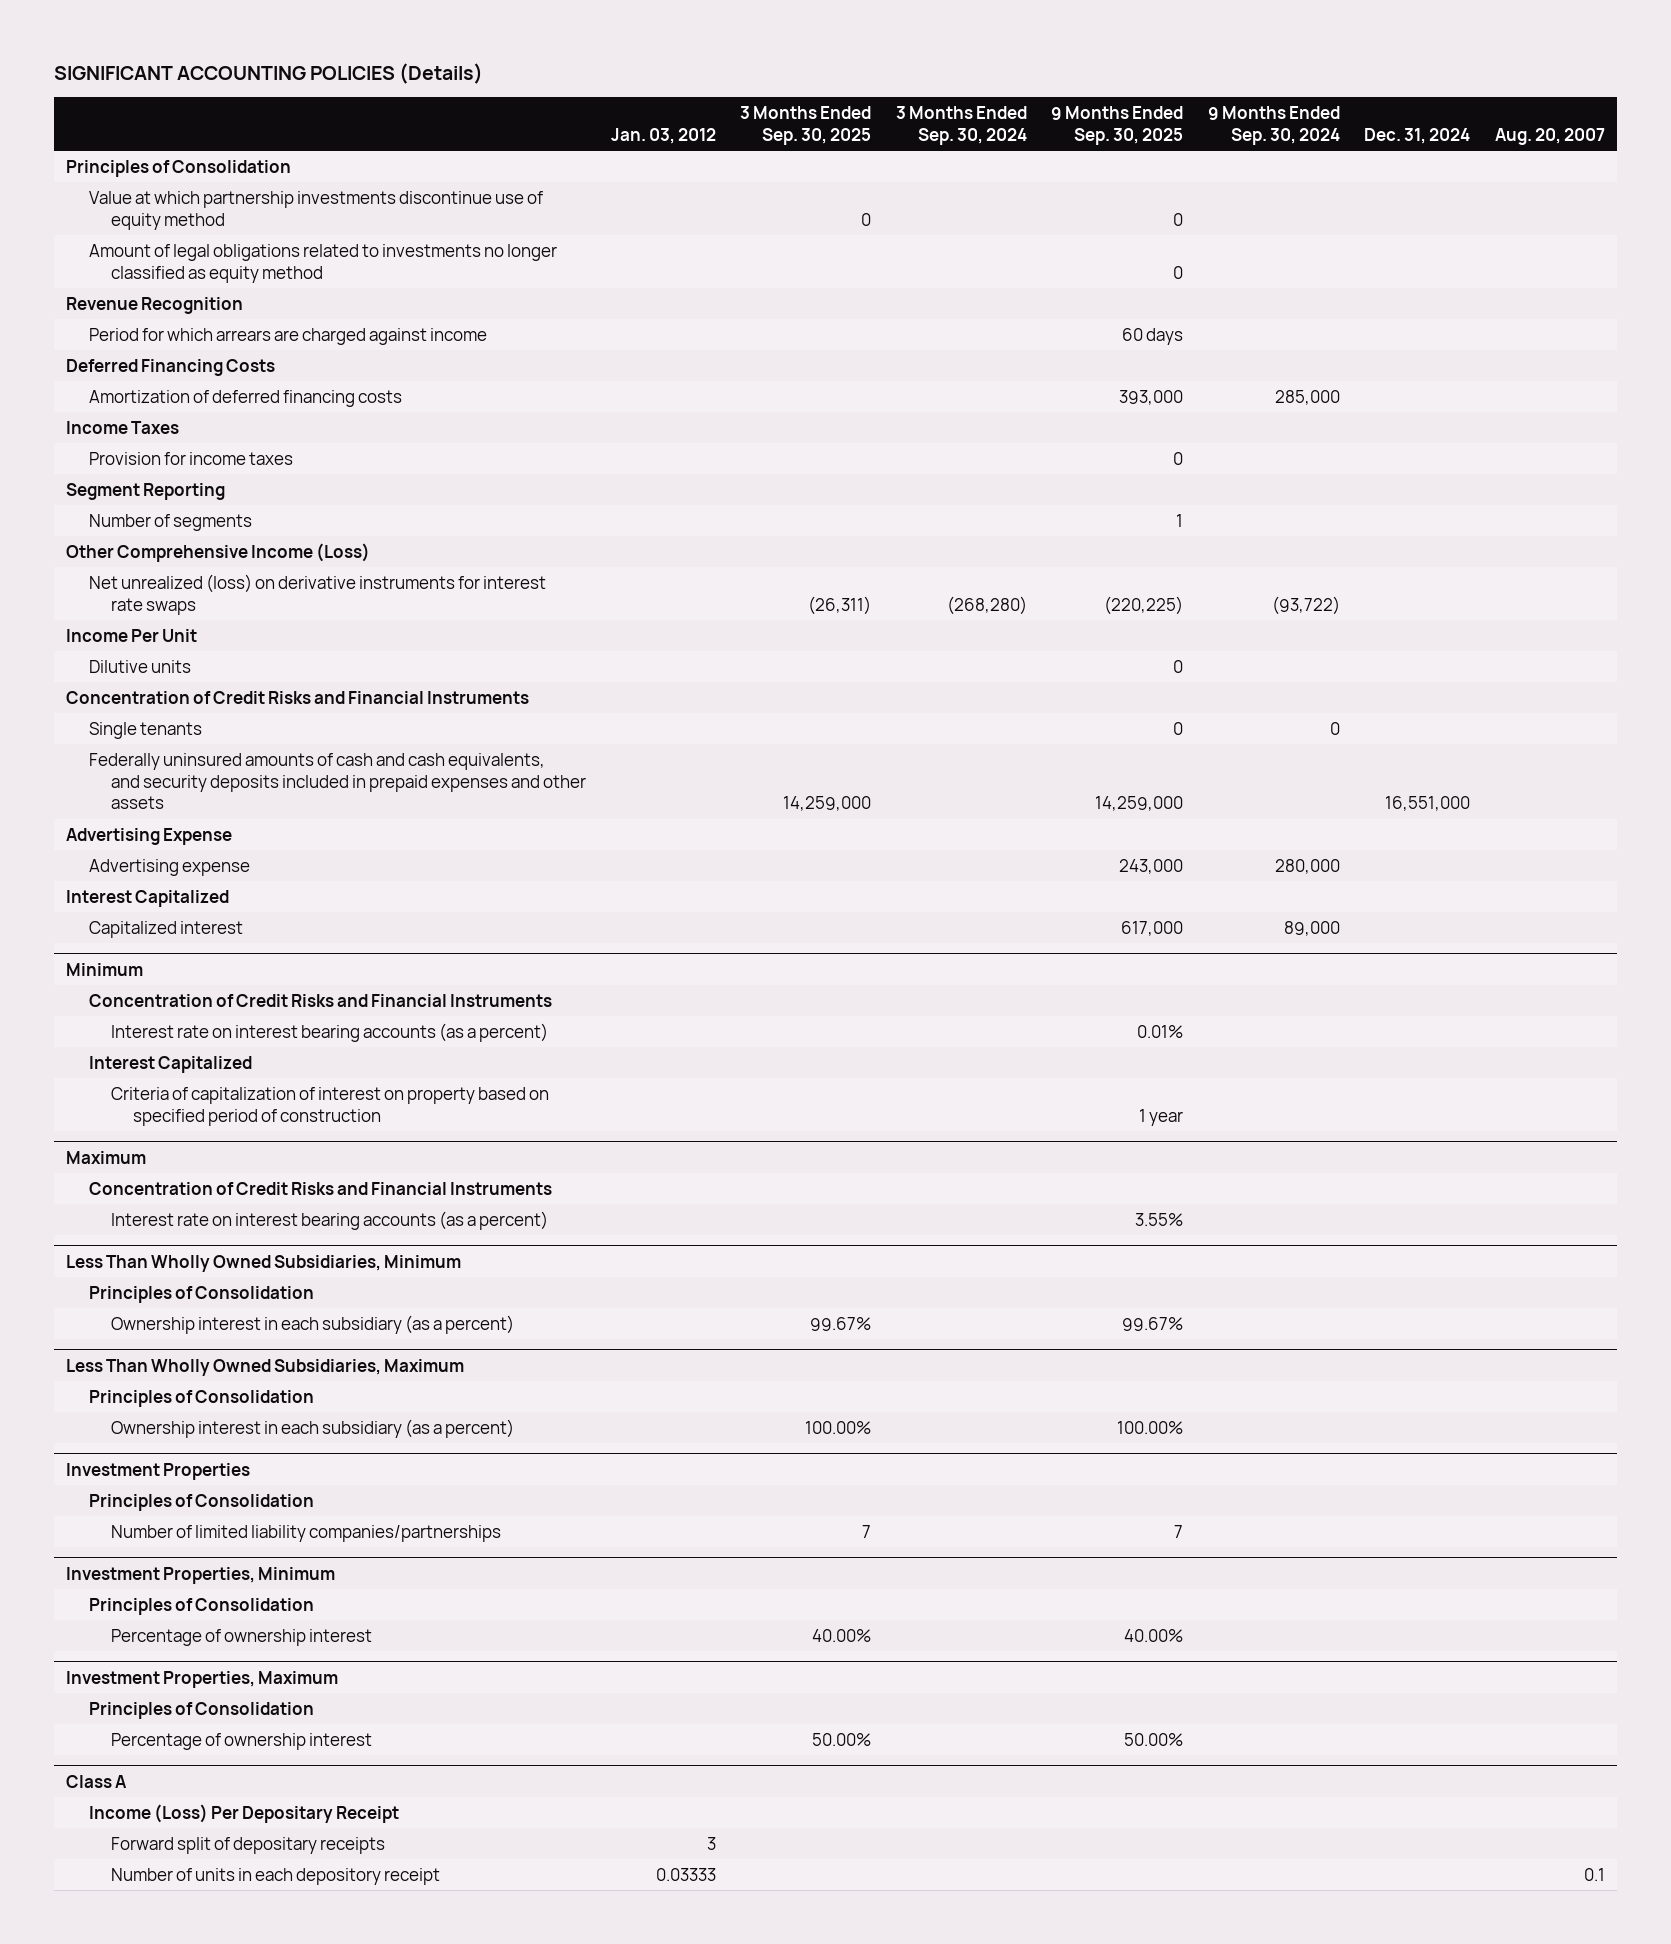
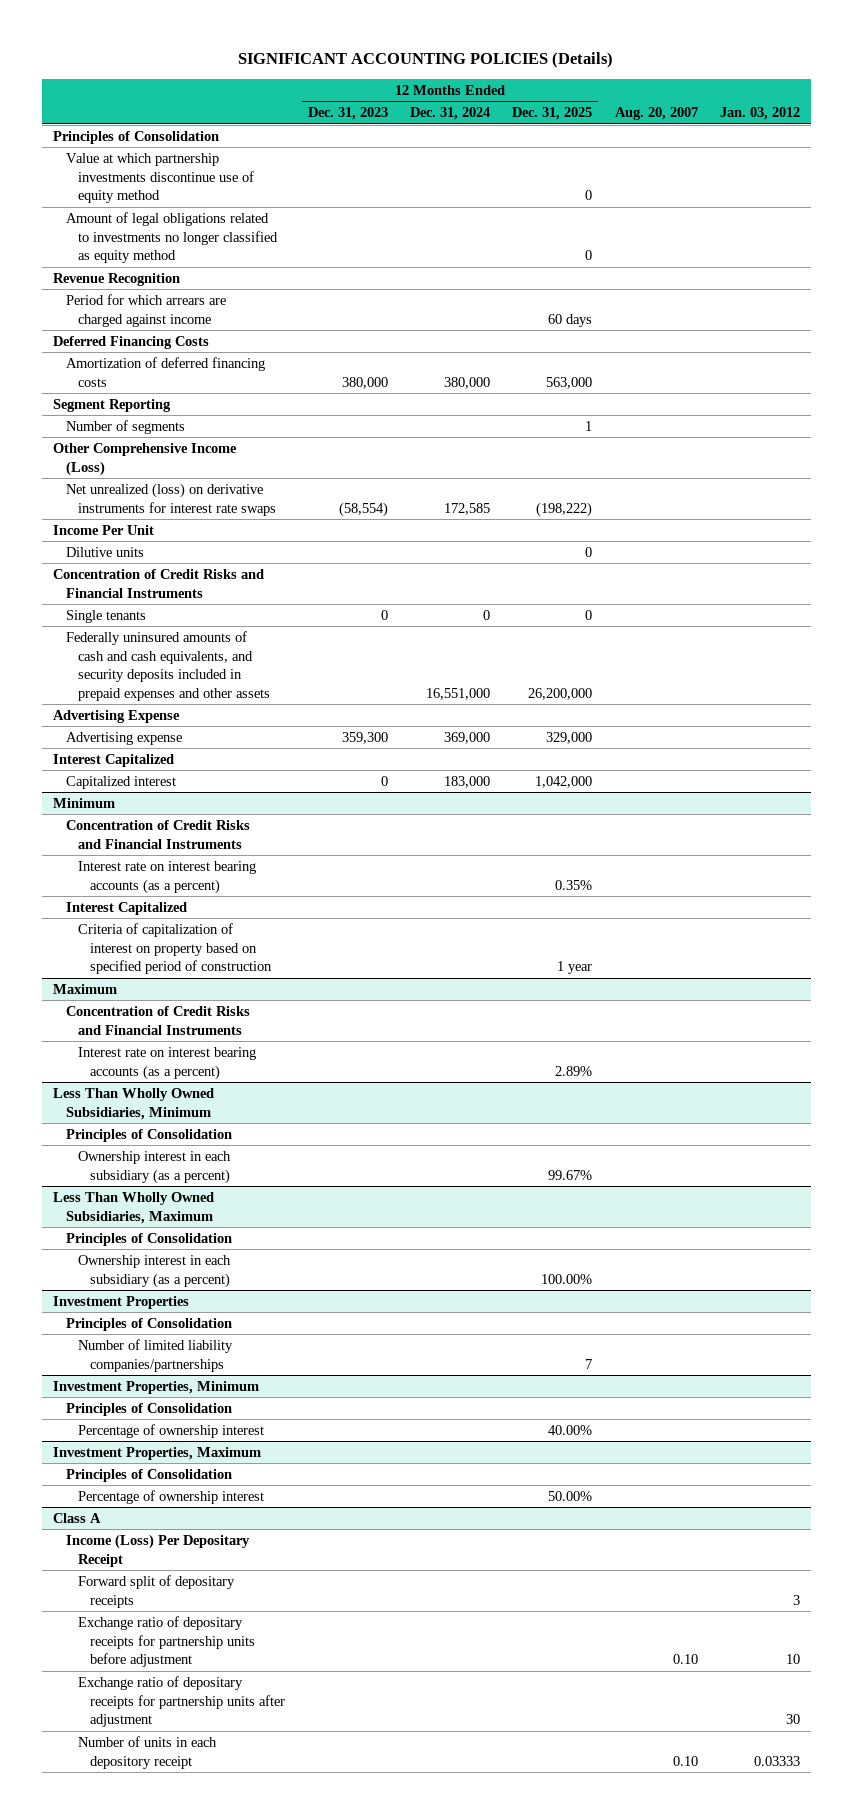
- | Jan. 03, 2012 | 3 Months Ended Sep. 30, 2025 | 3 Months Ended Sep. 30, 2024 | 9 Months Ended Sep. 30, 2025 | 9 Months Ended Sep. 30, 2024 | Dec. 31, 2024 | Aug. 20, 2007
+ | 12 Months Ended Dec. 31, 2023 | 12 Months Ended Dec. 31, 2024 | 12 Months Ended Dec. 31, 2025 | Aug. 20, 2007 | Jan. 03, 2012
- Income Taxes
- Provision for income taxes | | | | 0 | | |
@ Class A
- Number of units in each depository receipt | 0.03333 | | | | | | 0.1
+ Exchange ratio of depositary receipts for partnership units before adjustment | | | | 0.10 | 10
+ Exchange ratio of depositary receipts for partnership units after adjustment | | | | | 30
+ Number of units in each depository receipt | | | | 0.10 | 0.03333

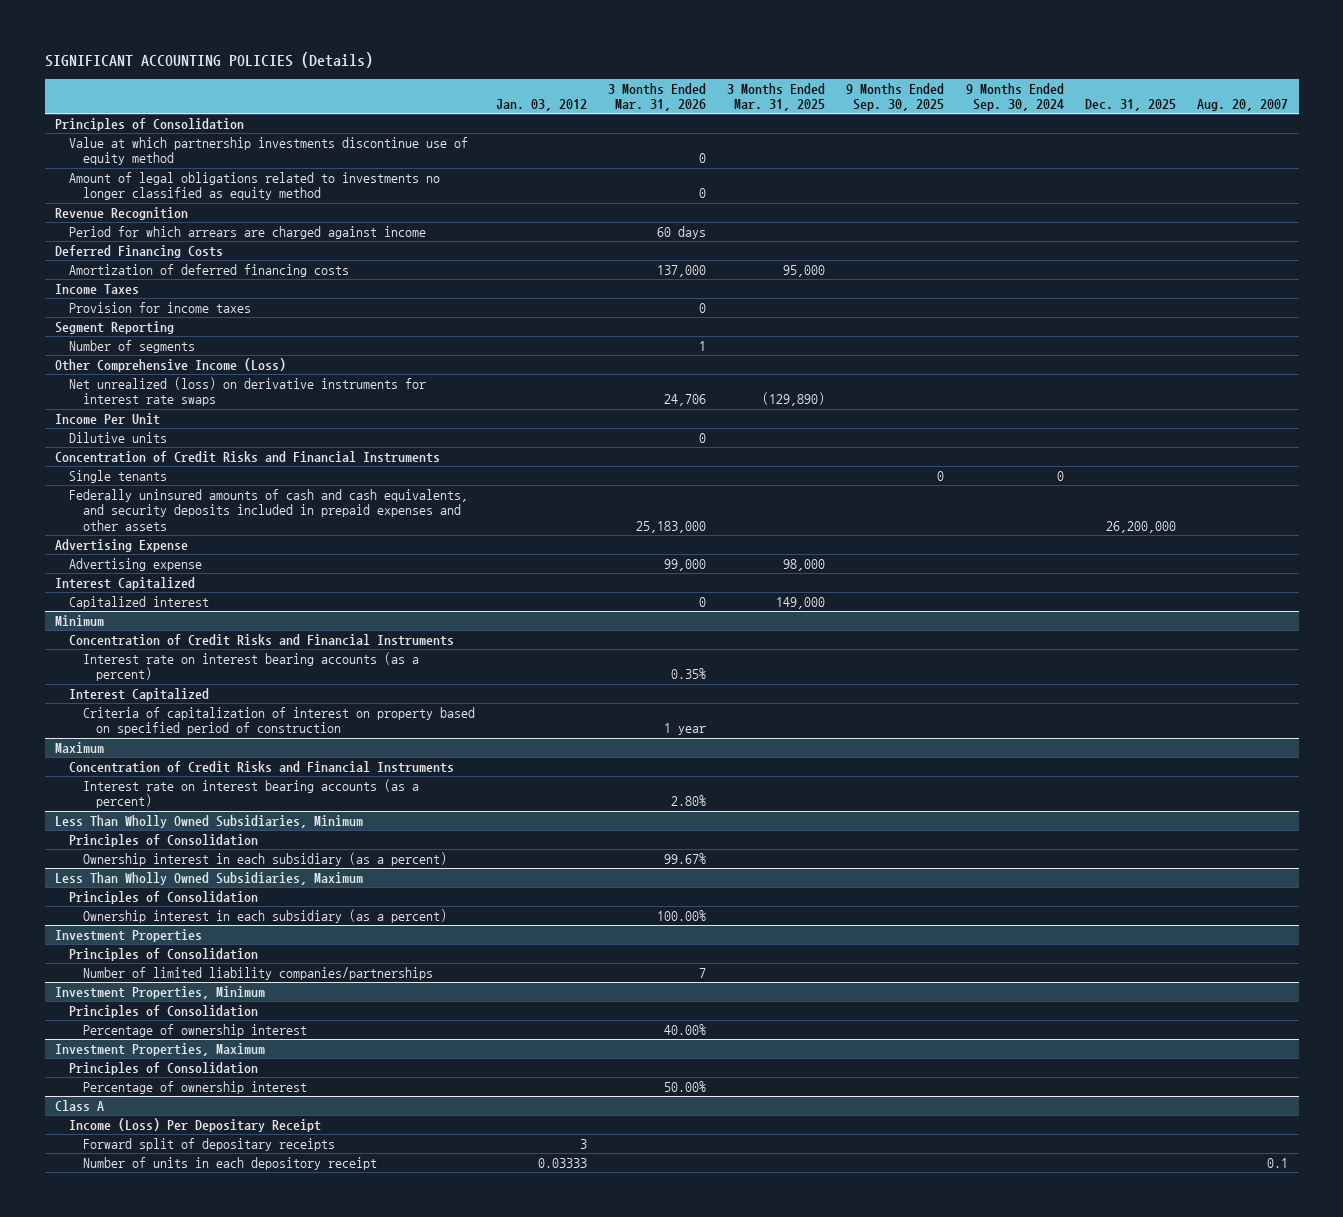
- | 12 Months Ended Dec. 31, 2023 | 12 Months Ended Dec. 31, 2024 | 12 Months Ended Dec. 31, 2025 | Aug. 20, 2007 | Jan. 03, 2012
+ | Jan. 03, 2012 | 3 Months Ended Mar. 31, 2026 | 3 Months Ended Mar. 31, 2025 | 9 Months Ended Sep. 30, 2025 | 9 Months Ended Sep. 30, 2024 | Dec. 31, 2025 | Aug. 20, 2007
+ Income Taxes
+ Provision for income taxes | | 0 | | | | |
@ Class A
- Exchange ratio of depositary receipts for partnership units before adjustment | | | | 0.10 | 10
- Exchange ratio of depositary receipts for partnership units after adjustment | | | | | 30
- Number of units in each depository receipt | | | | 0.10 | 0.03333
+ Number of units in each depository receipt | 0.03333 | | | | | | 0.1

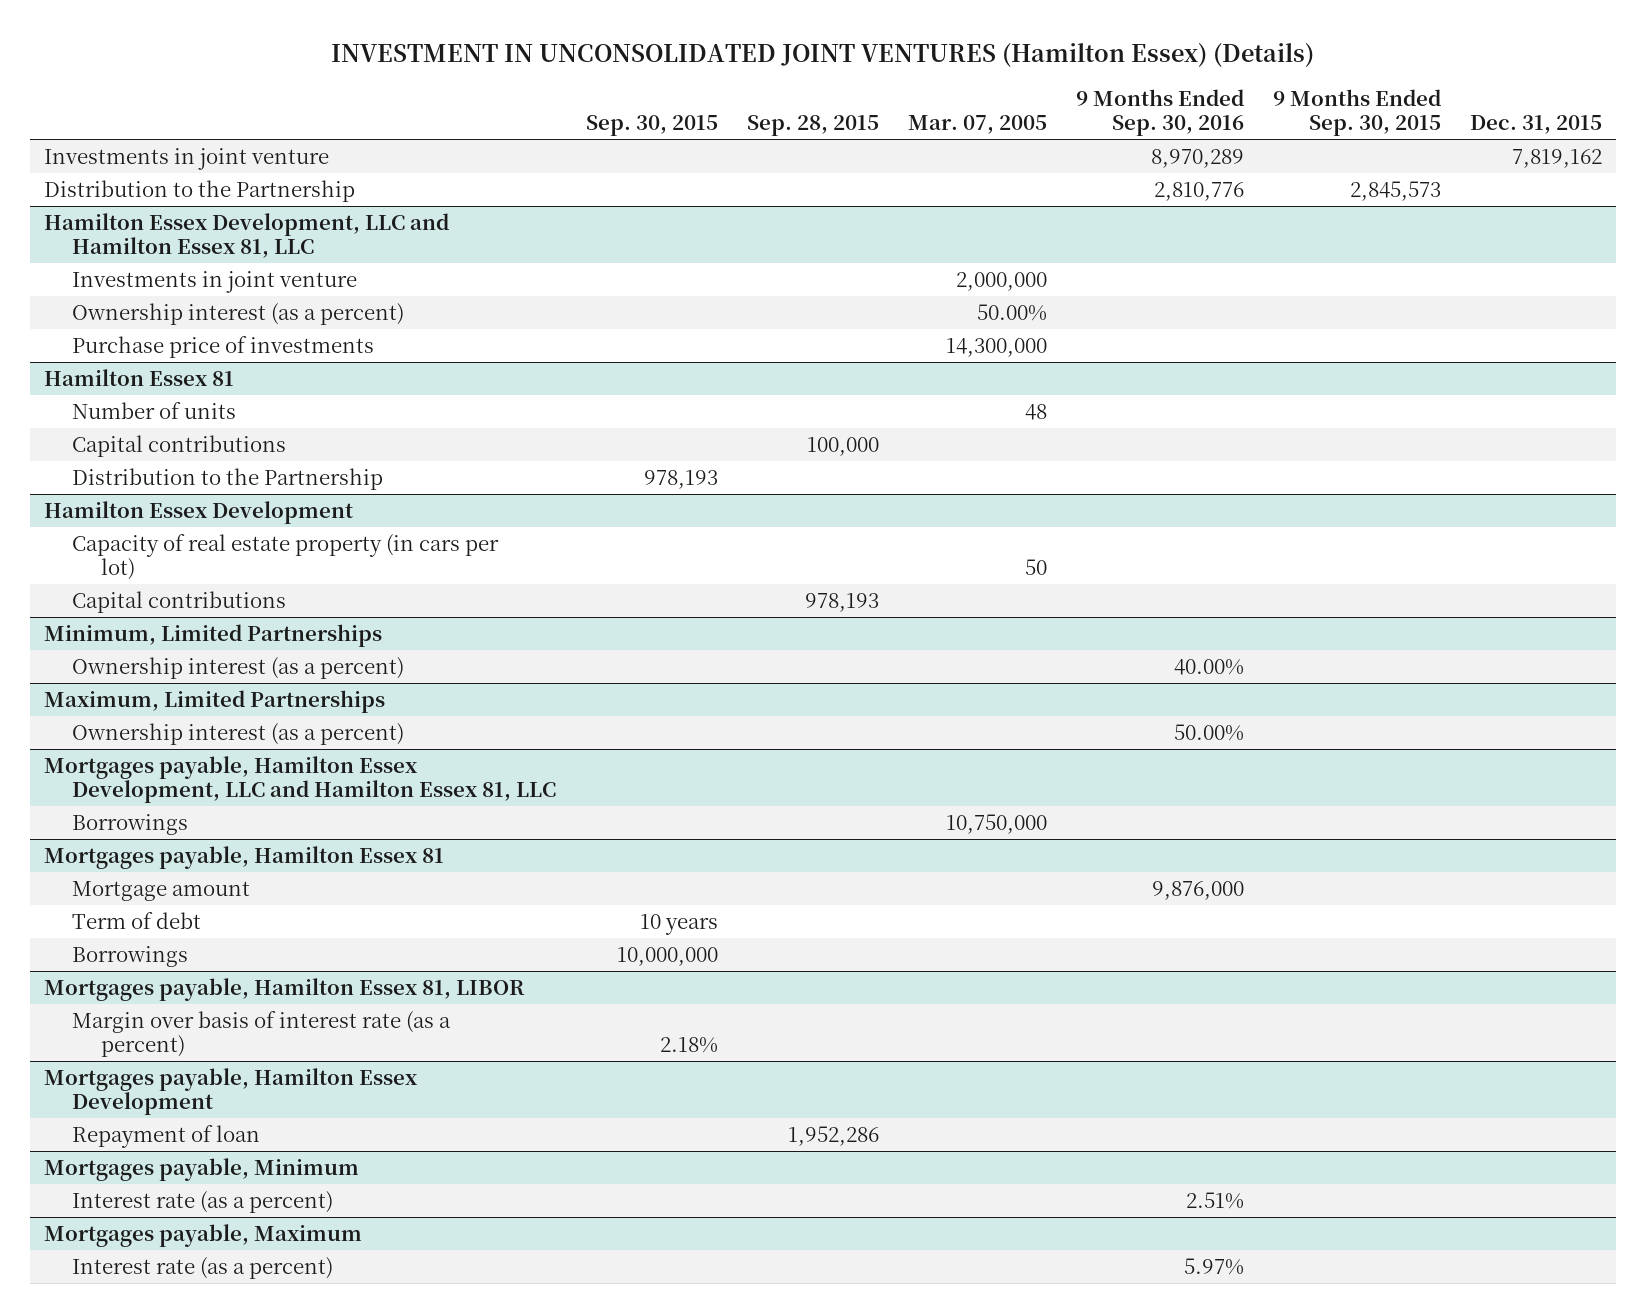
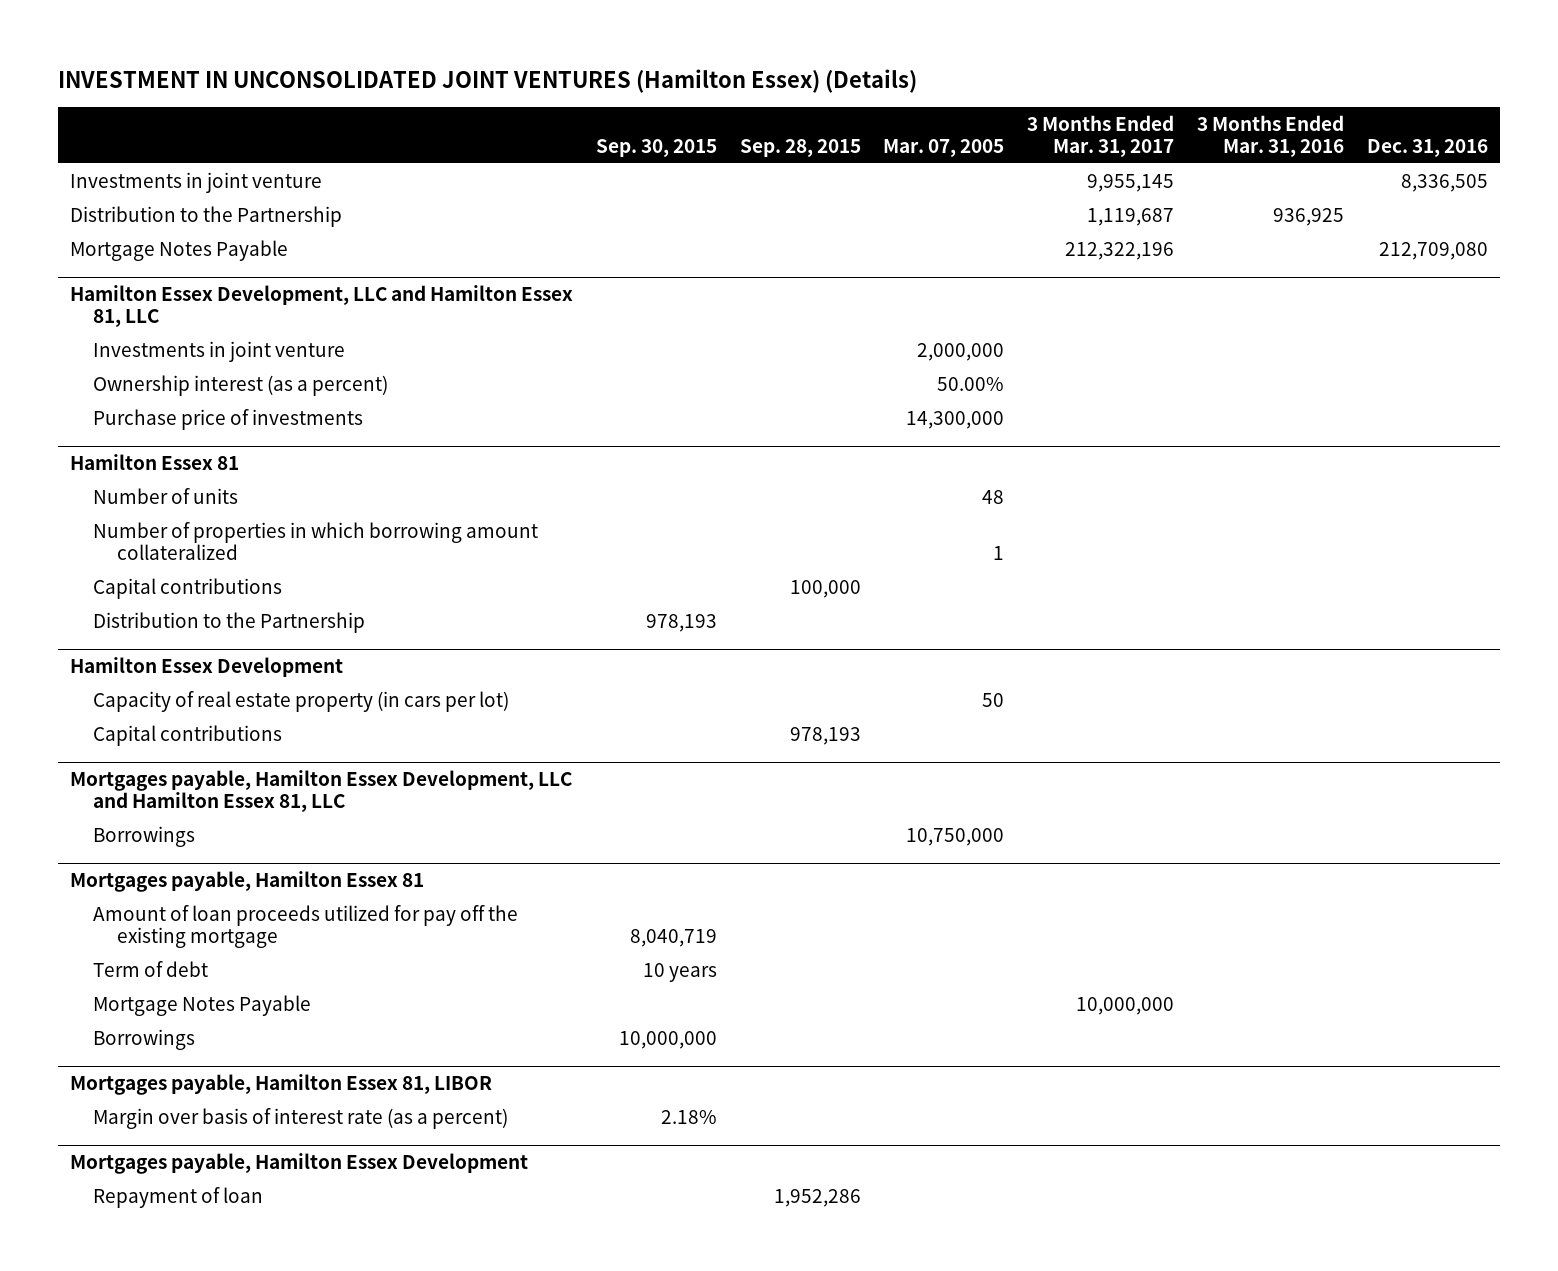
- | Sep. 30, 2015 | Sep. 28, 2015 | Mar. 07, 2005 | 9 Months Ended Sep. 30, 2016 | 9 Months Ended Sep. 30, 2015 | Dec. 31, 2015
+ | Sep. 30, 2015 | Sep. 28, 2015 | Mar. 07, 2005 | 3 Months Ended Mar. 31, 2017 | 3 Months Ended Mar. 31, 2016 | Dec. 31, 2016
+ Mortgage Notes Payable | | | | 212,322,196 | | 212,709,080
@ Hamilton Essex 81
+ Number of properties in which borrowing amount collateralized | | | 1 | | |
- Minimum, Limited Partnerships
- Ownership interest (as a percent) | | | | 40.00% | |
- Maximum, Limited Partnerships
- Ownership interest (as a percent) | | | | 50.00% | |
@ Mortgages payable, Hamilton Essex 81
- Mortgage amount | | | | 9,876,000 | |
+ Amount of loan proceeds utilized for pay off the existing mortgage | 8,040,719 | | | | |
+ Mortgage Notes Payable | | | | 10,000,000 | |
- Mortgages payable, Minimum
- Interest rate (as a percent) | | | | 2.51% | |
- Mortgages payable, Maximum
- Interest rate (as a percent) | | | | 5.97% | |

